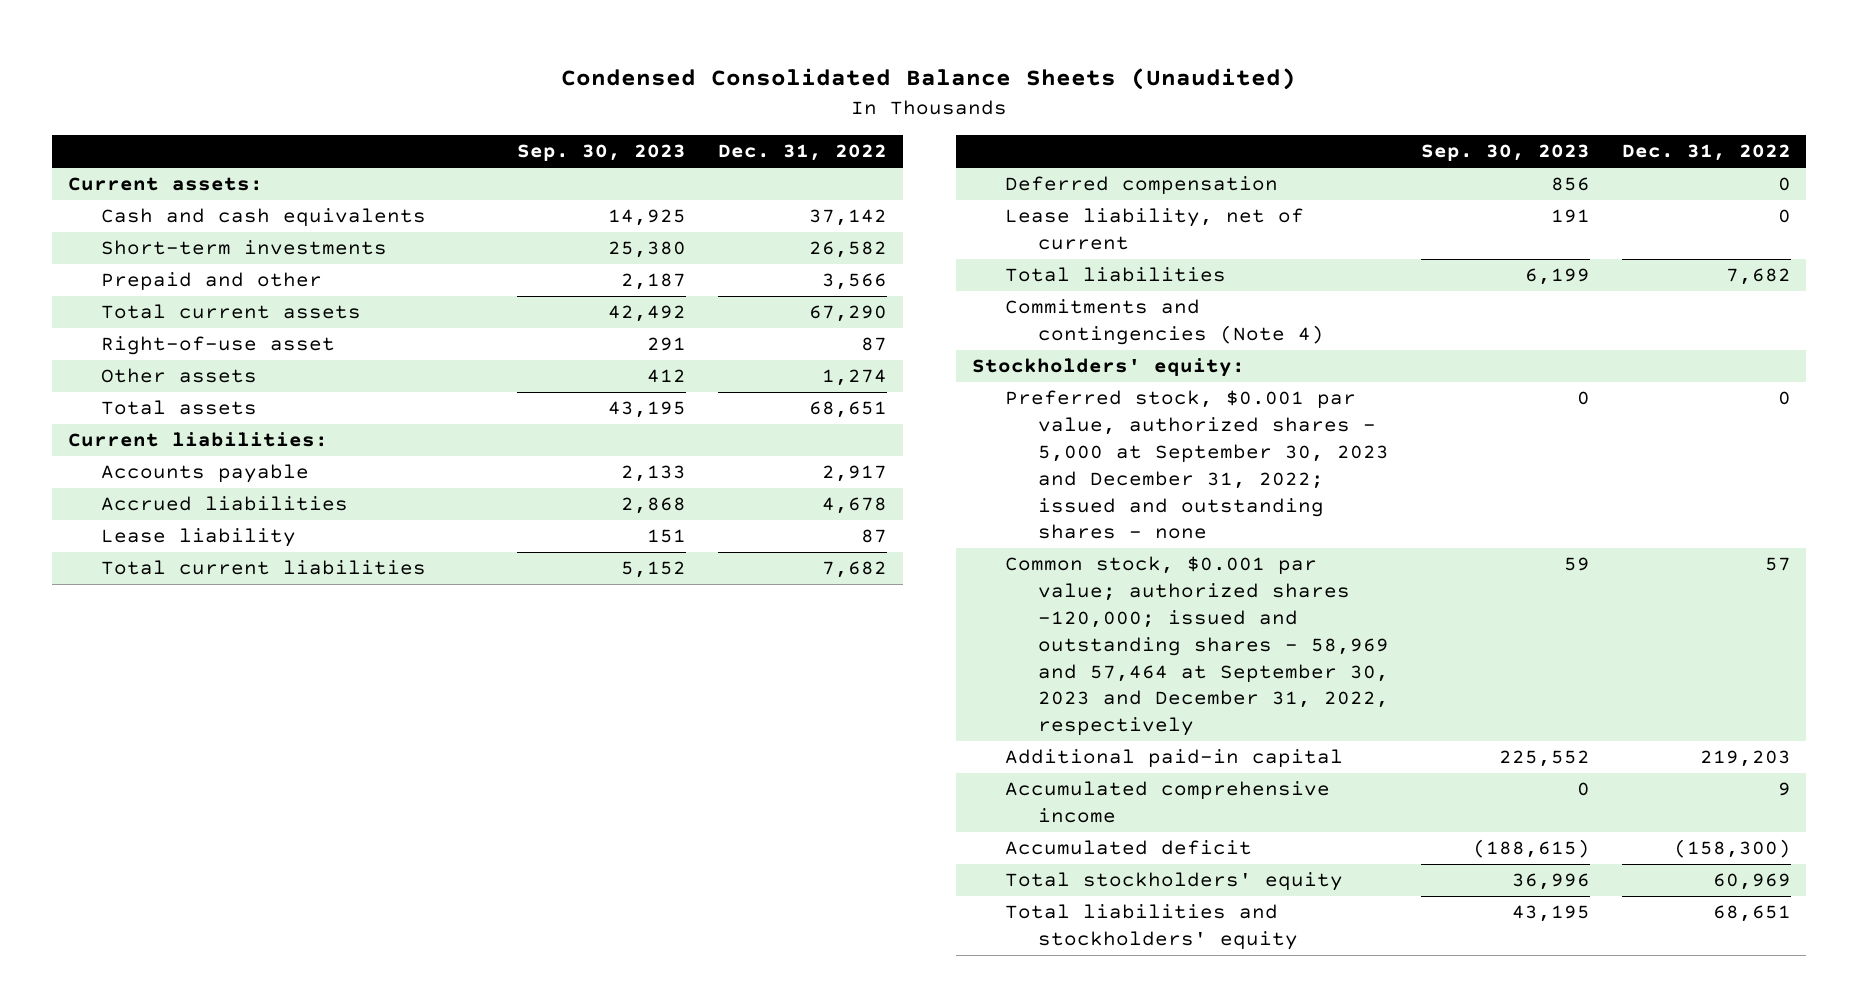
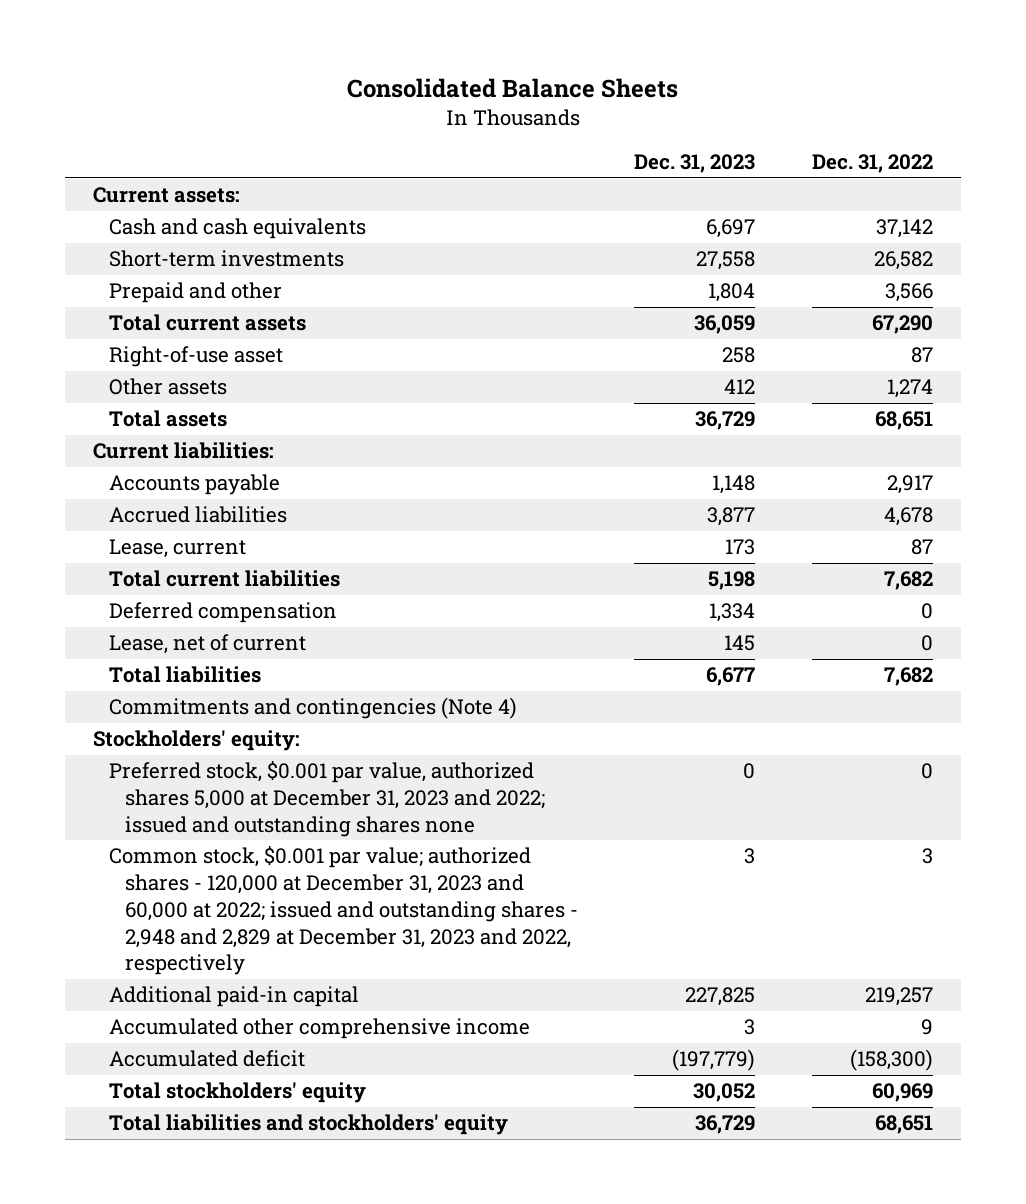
- Condensed Consolidated Balance Sheets (Unaudited)
+ Consolidated Balance Sheets
- | Sep. 30, 2023 | Dec. 31, 2022
+ | Dec. 31, 2023 | Dec. 31, 2022
- Lease liability | 151 | 87
+ Lease, current | 173 | 87
- Lease liability, net of current | 191 | 0
+ Lease, net of current | 145 | 0
- Preferred stock, $0.001 par value, authorized shares - 5,000 at September 30, 2023 and December 31, 2022; issued and outstanding shares - none | 0 | 0
- Common stock, $0.001 par value; authorized shares -120,000; issued and outstanding shares - 58,969 and 57,464 at September 30, 2023 and December 31, 2022, respectively | 59 | 57
- Additional paid-in capital | 225,552 | 219,203
- Accumulated comprehensive income | 0 | 9
+ Preferred stock, $0.001 par value, authorized shares 5,000 at December 31, 2023 and 2022; issued and outstanding shares none | 0 | 0
+ Common stock, $0.001 par value; authorized shares - 120,000 at December 31, 2023 and 60,000 at 2022; issued and outstanding shares - 2,948 and 2,829 at December 31, 2023 and 2022, respectively | 3 | 3
+ Additional paid-in capital | 227,825 | 219,257
+ Accumulated other comprehensive income | 3 | 9

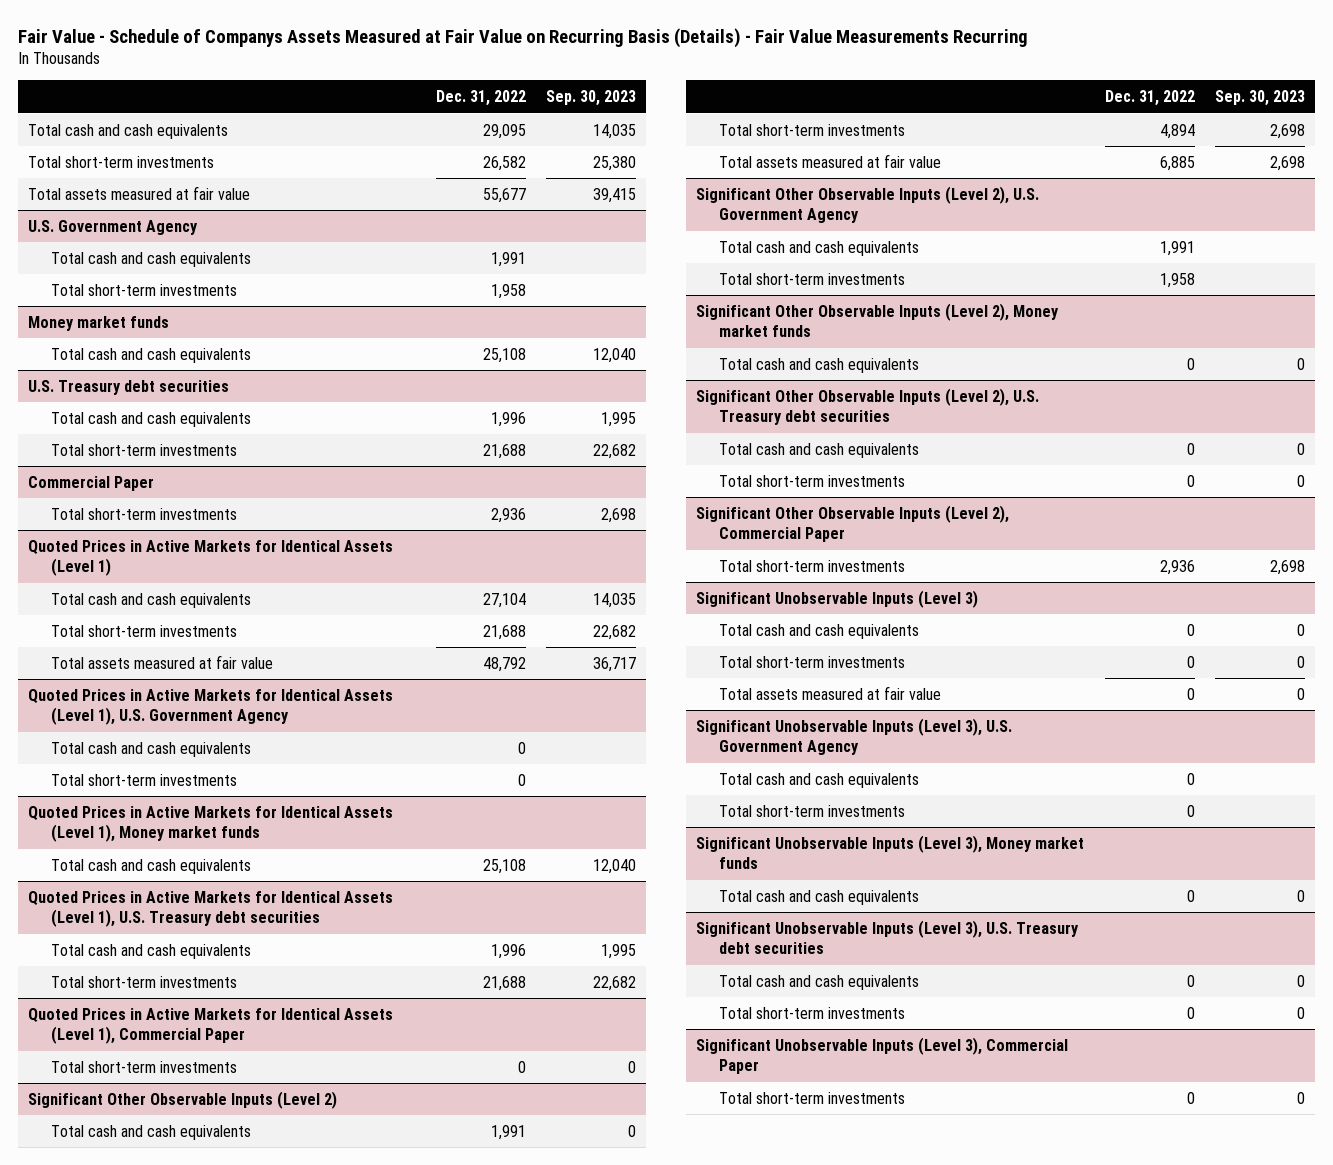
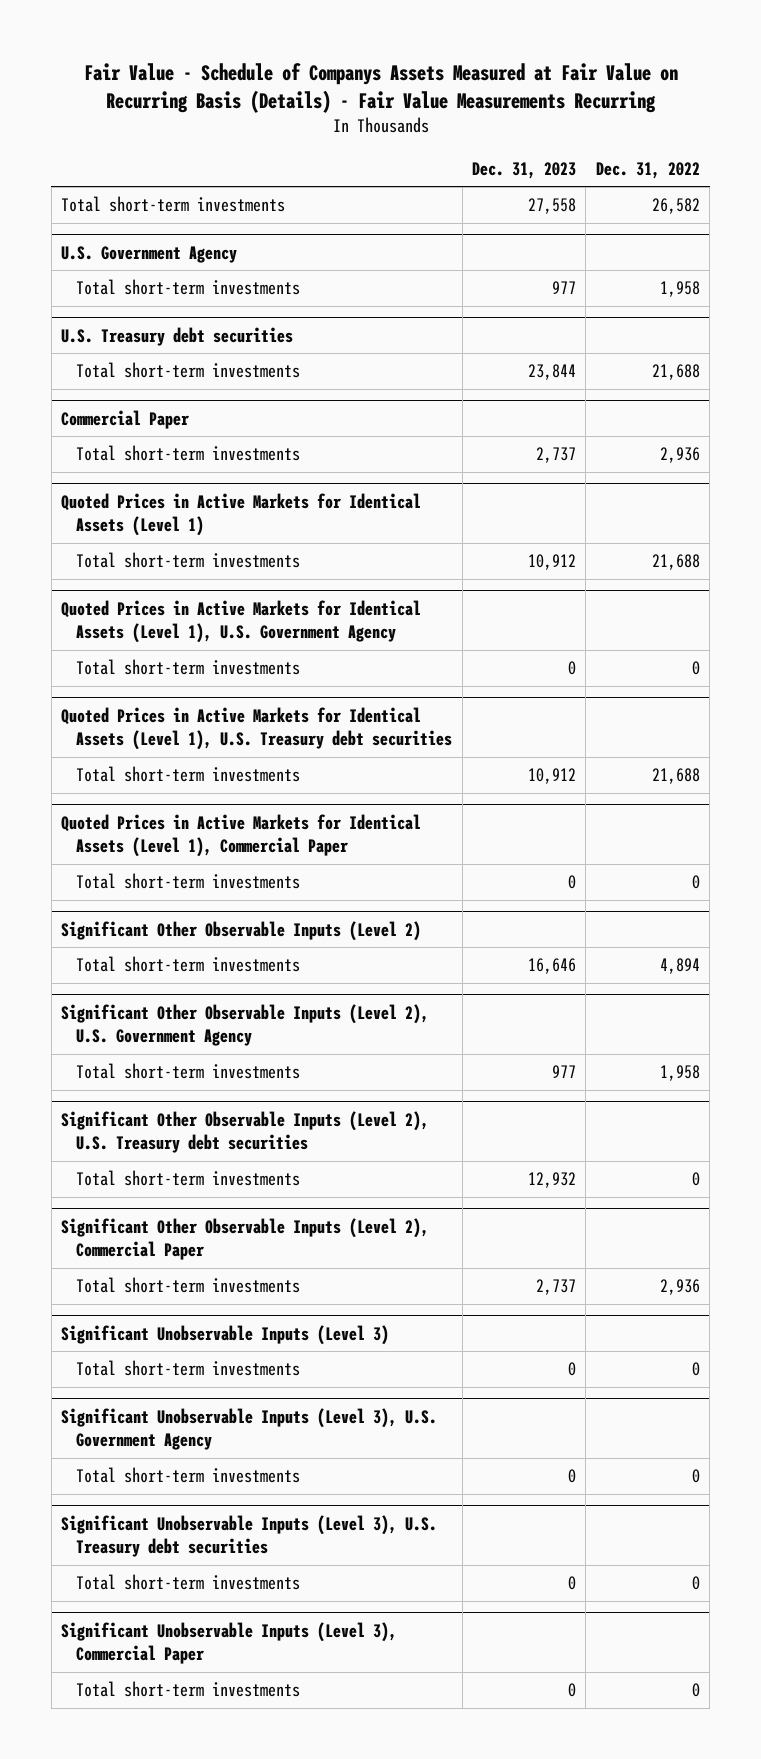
- | Dec. 31, 2022 | Sep. 30, 2023
+ | Dec. 31, 2023 | Dec. 31, 2022
- Total cash and cash equivalents | 29,095 | 14,035
- Total assets measured at fair value | 55,677 | 39,415
@ U.S. Government Agency
- Total cash and cash equivalents | 1,991 |
- Money market funds
- Total cash and cash equivalents | 25,108 | 12,040
@ U.S. Treasury debt securities
- Total cash and cash equivalents | 1,996 | 1,995
@ Quoted Prices in Active Markets for Identical Assets (Level 1)
- Total cash and cash equivalents | 27,104 | 14,035
- Total assets measured at fair value | 48,792 | 36,717
@ Quoted Prices in Active Markets for Identical Assets (Level 1), U.S. Government Agency
- Total cash and cash equivalents | 0 |
- Quoted Prices in Active Markets for Identical Assets (Level 1), Money market funds
- Total cash and cash equivalents | 25,108 | 12,040
@ Quoted Prices in Active Markets for Identical Assets (Level 1), U.S. Treasury debt securities
- Total cash and cash equivalents | 1,996 | 1,995
@ Significant Other Observable Inputs (Level 2)
- Total cash and cash equivalents | 1,991 | 0
- Total assets measured at fair value | 6,885 | 2,698
@ Significant Other Observable Inputs (Level 2), U.S. Government Agency
- Total cash and cash equivalents | 1,991 |
- Significant Other Observable Inputs (Level 2), Money market funds
- Total cash and cash equivalents | 0 | 0
@ Significant Other Observable Inputs (Level 2), U.S. Treasury debt securities
- Total cash and cash equivalents | 0 | 0
@ Significant Unobservable Inputs (Level 3)
- Total cash and cash equivalents | 0 | 0
- Total assets measured at fair value | 0 | 0
@ Significant Unobservable Inputs (Level 3), U.S. Government Agency
- Total cash and cash equivalents | 0 |
- Significant Unobservable Inputs (Level 3), Money market funds
- Total cash and cash equivalents | 0 | 0
@ Significant Unobservable Inputs (Level 3), U.S. Treasury debt securities
- Total cash and cash equivalents | 0 | 0

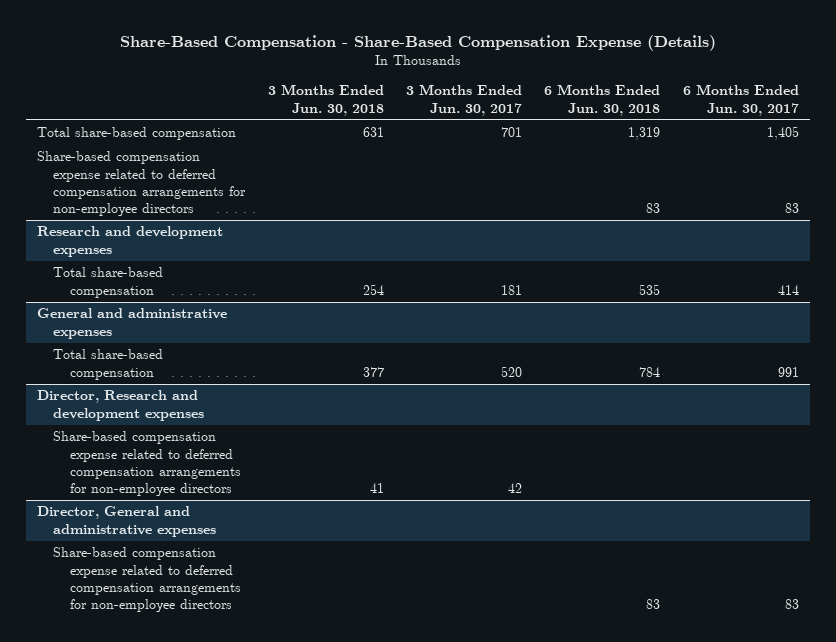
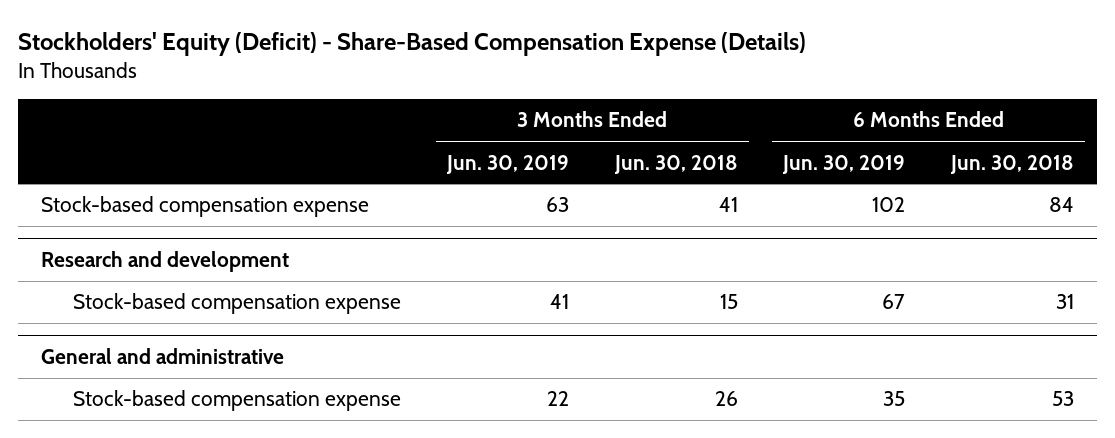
- Share-Based Compensation - Share-Based Compensation Expense (Details)
+ Stockholders' Equity (Deficit) - Share-Based Compensation Expense (Details)
- | 3 Months Ended Jun. 30, 2018 | 3 Months Ended Jun. 30, 2017 | 6 Months Ended Jun. 30, 2018 | 6 Months Ended Jun. 30, 2017
+ | 3 Months Ended Jun. 30, 2019 | 3 Months Ended Jun. 30, 2018 | 6 Months Ended Jun. 30, 2019 | 6 Months Ended Jun. 30, 2018
- Total share-based compensation | 631 | 701 | 1,319 | 1,405
- Share-based compensation expense related to deferred compensation arrangements for non-employee directors | | | 83 | 83
- Research and development expenses
- Total share-based compensation | 254 | 181 | 535 | 414
- General and administrative expenses
- Total share-based compensation | 377 | 520 | 784 | 991
- Director, Research and development expenses
- Share-based compensation expense related to deferred compensation arrangements for non-employee directors | 41 | 42 | |
- Director, General and administrative expenses
- Share-based compensation expense related to deferred compensation arrangements for non-employee directors | | | 83 | 83
+ Stock-based compensation expense | 63 | 41 | 102 | 84
+ Research and development
+ Stock-based compensation expense | 41 | 15 | 67 | 31
+ General and administrative
+ Stock-based compensation expense | 22 | 26 | 35 | 53

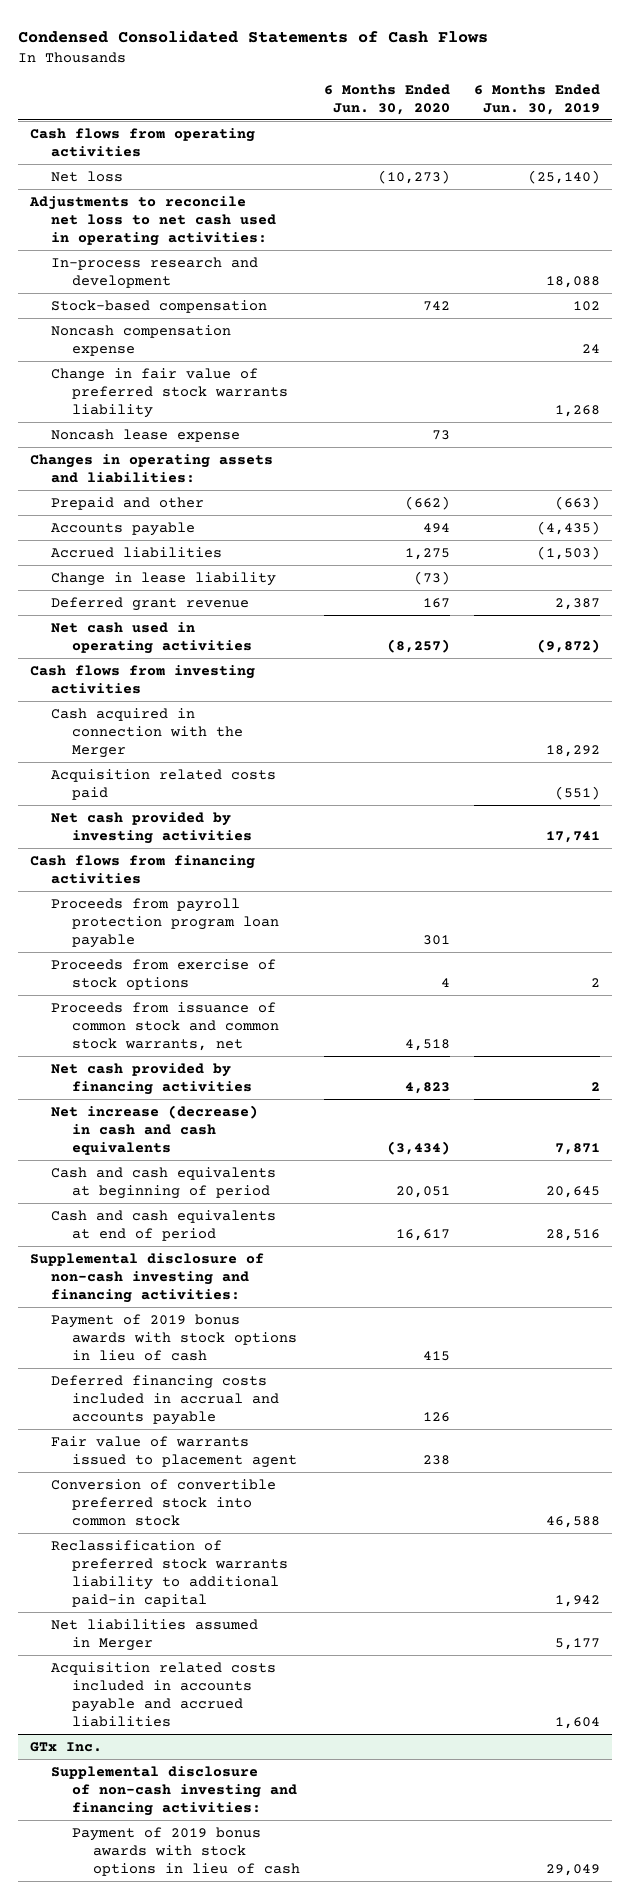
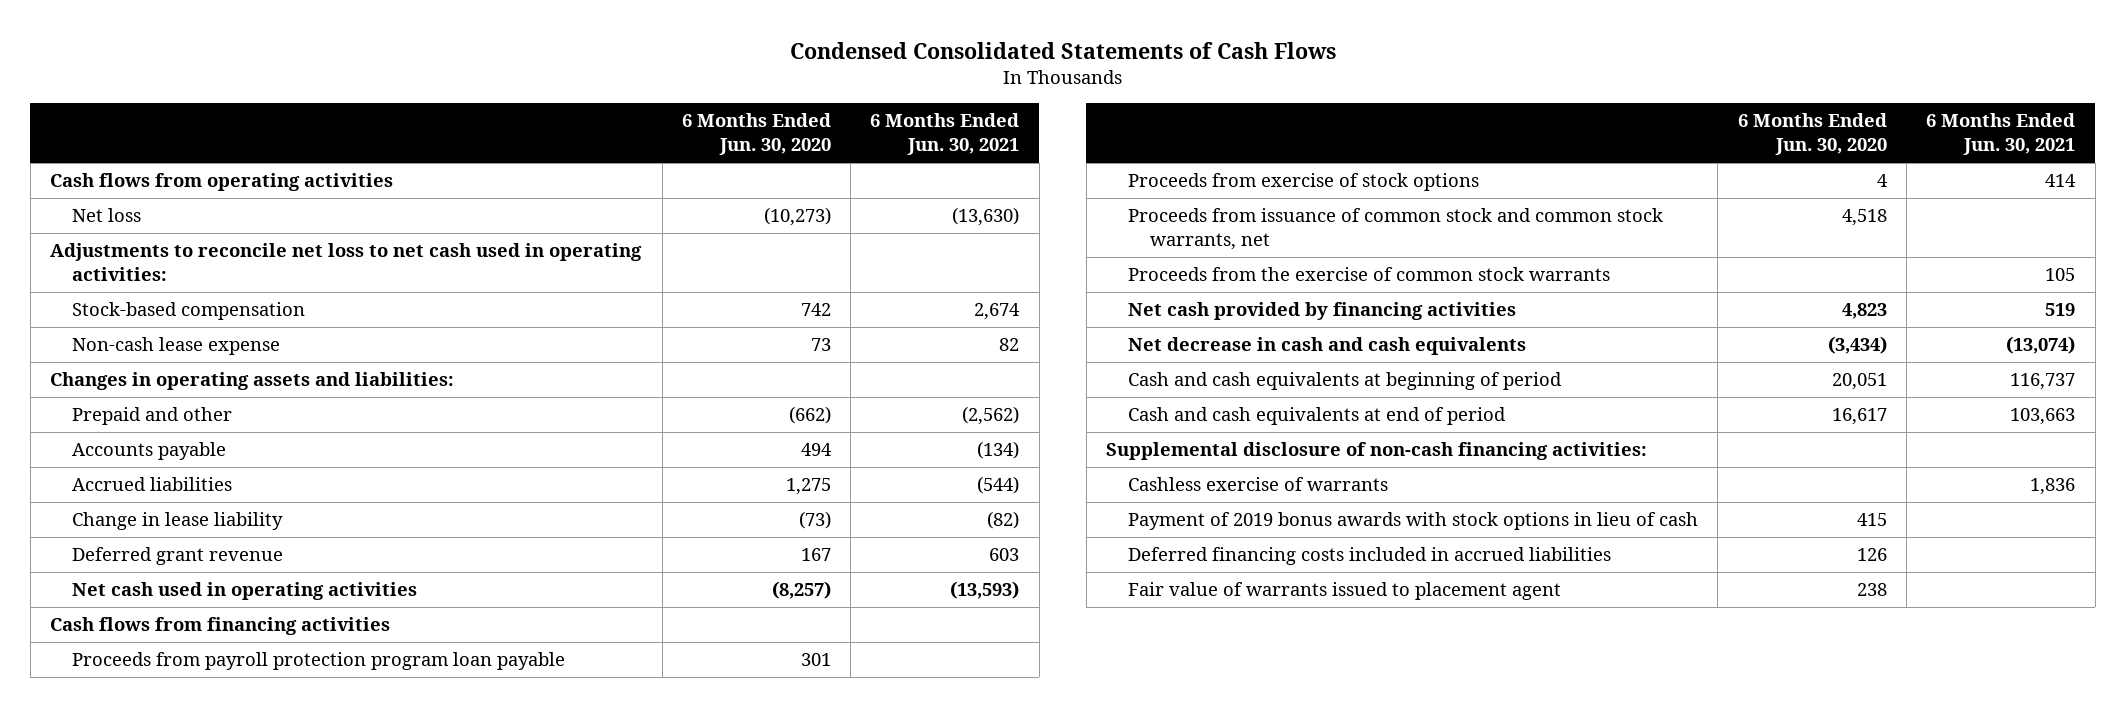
- | 6 Months Ended Jun. 30, 2020 | 6 Months Ended Jun. 30, 2019
+ | 6 Months Ended Jun. 30, 2020 | 6 Months Ended Jun. 30, 2021
- In-process research and development | | 18,088
- Noncash compensation expense | | 24
- Change in fair value of preferred stock warrants liability | | 1,268
- Noncash lease expense | 73 |
+ Non-cash lease expense | 73 | 82
- Cash flows from investing activities
- Cash acquired in connection with the Merger | | 18,292
- Acquisition related costs paid | | (551)
- Net cash provided by investing activities | | 17,741
+ Proceeds from the exercise of common stock warrants | | 105
- Net increase (decrease) in cash and cash equivalents | (3,434) | 7,871
+ Net decrease in cash and cash equivalents | (3,434) | (13,074)
- Supplemental disclosure of non-cash investing and financing activities:
+ Supplemental disclosure of non-cash financing activities:
+ Cashless exercise of warrants | | 1,836
- Deferred financing costs included in accrual and accounts payable | 126 |
+ Deferred financing costs included in accrued liabilities | 126 |
- Conversion of convertible preferred stock into common stock | | 46,588
- Reclassification of preferred stock warrants liability to additional paid-in capital | | 1,942
- Net liabilities assumed in Merger | | 5,177
- Acquisition related costs included in accounts payable and accrued liabilities | | 1,604
- GTx Inc.
- Supplemental disclosure of non-cash investing and financing activities:
- Payment of 2019 bonus awards with stock options in lieu of cash | | 29,049

